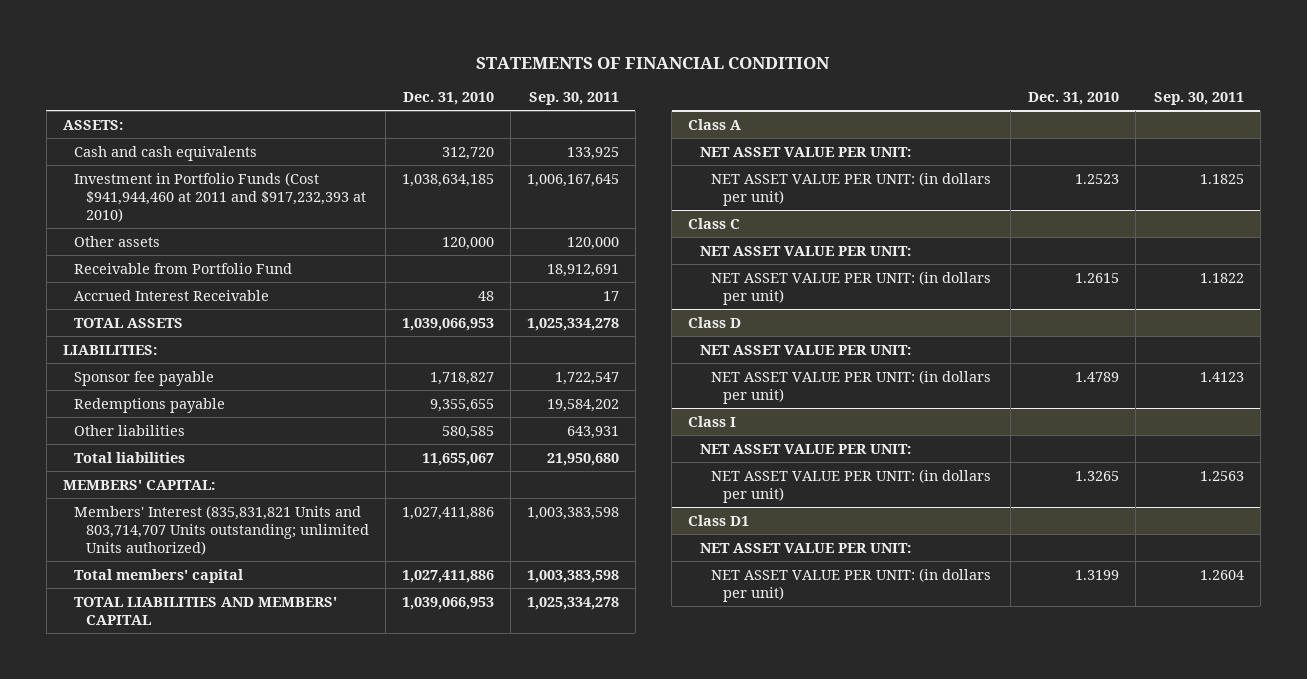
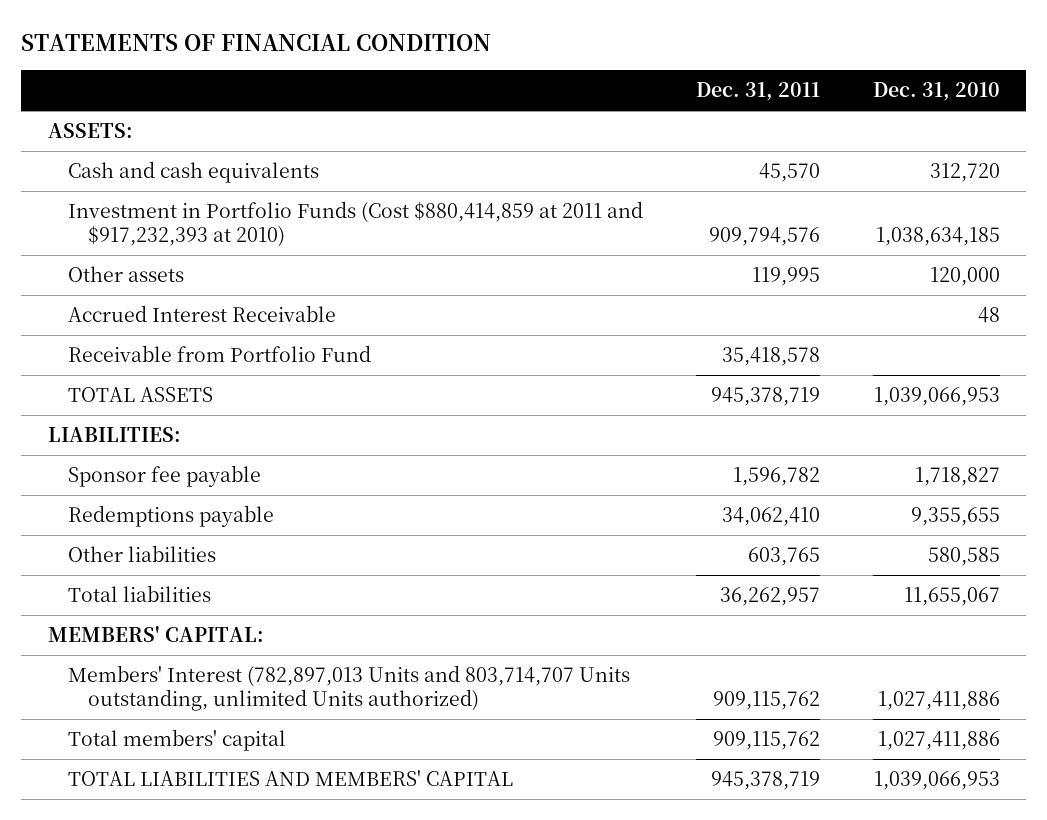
- | Dec. 31, 2010 | Sep. 30, 2011
+ | Dec. 31, 2011 | Dec. 31, 2010
- Investment in Portfolio Funds (Cost $941,944,460 at 2011 and $917,232,393 at 2010) | 1,038,634,185 | 1,006,167,645
+ Investment in Portfolio Funds (Cost $880,414,859 at 2011 and $917,232,393 at 2010) | 909,794,576 | 1,038,634,185
moved down: Receivable from Portfolio Fund | 35,418,578 |
- Members' Interest (835,831,821 Units and 803,714,707 Units outstanding; unlimited Units authorized) | 1,027,411,886 | 1,003,383,598
+ Members' Interest (782,897,013 Units and 803,714,707 Units outstanding, unlimited Units authorized) | 909,115,762 | 1,027,411,886
- Class A
- NET ASSET VALUE PER UNIT:
- NET ASSET VALUE PER UNIT: (in dollars per unit) | 1.2523 | 1.1825
- Class C
- NET ASSET VALUE PER UNIT:
- NET ASSET VALUE PER UNIT: (in dollars per unit) | 1.2615 | 1.1822
- Class D
- NET ASSET VALUE PER UNIT:
- NET ASSET VALUE PER UNIT: (in dollars per unit) | 1.4789 | 1.4123
- Class I
- NET ASSET VALUE PER UNIT:
- NET ASSET VALUE PER UNIT: (in dollars per unit) | 1.3265 | 1.2563
- Class D1
- NET ASSET VALUE PER UNIT:
- NET ASSET VALUE PER UNIT: (in dollars per unit) | 1.3199 | 1.2604

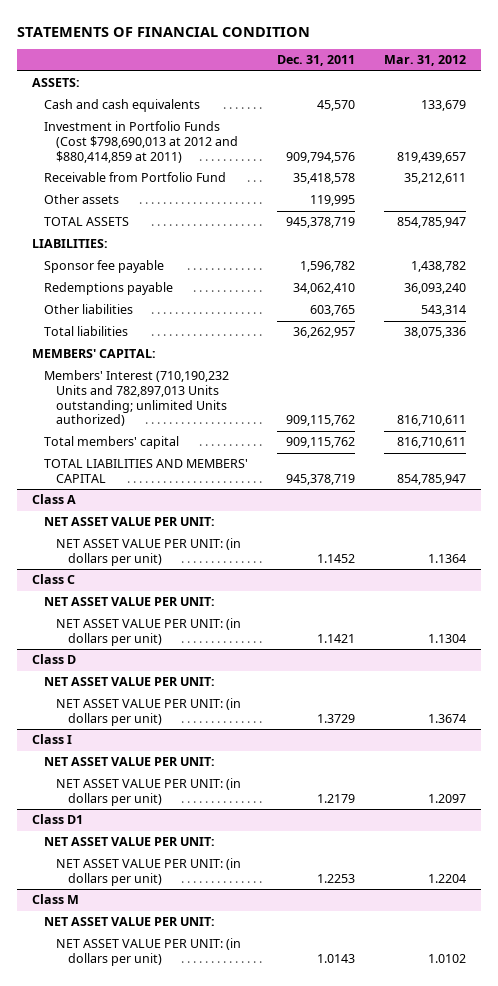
- | Dec. 31, 2011 | Dec. 31, 2010
+ | Dec. 31, 2011 | Mar. 31, 2012
- Investment in Portfolio Funds (Cost $880,414,859 at 2011 and $917,232,393 at 2010) | 909,794,576 | 1,038,634,185
- Accrued Interest Receivable | | 48
+ Investment in Portfolio Funds (Cost $798,690,013 at 2012 and $880,414,859 at 2011) | 909,794,576 | 819,439,657
moved down: Other assets | 119,995 |
- Members' Interest (782,897,013 Units and 803,714,707 Units outstanding, unlimited Units authorized) | 909,115,762 | 1,027,411,886
+ Members' Interest (710,190,232 Units and 782,897,013 Units outstanding; unlimited Units authorized) | 909,115,762 | 816,710,611
+ Class A
+ NET ASSET VALUE PER UNIT:
+ NET ASSET VALUE PER UNIT: (in dollars per unit) | 1.1452 | 1.1364
+ Class C
+ NET ASSET VALUE PER UNIT:
+ NET ASSET VALUE PER UNIT: (in dollars per unit) | 1.1421 | 1.1304
+ Class D
+ NET ASSET VALUE PER UNIT:
+ NET ASSET VALUE PER UNIT: (in dollars per unit) | 1.3729 | 1.3674
+ Class I
+ NET ASSET VALUE PER UNIT:
+ NET ASSET VALUE PER UNIT: (in dollars per unit) | 1.2179 | 1.2097
+ Class D1
+ NET ASSET VALUE PER UNIT:
+ NET ASSET VALUE PER UNIT: (in dollars per unit) | 1.2253 | 1.2204
+ Class M
+ NET ASSET VALUE PER UNIT:
+ NET ASSET VALUE PER UNIT: (in dollars per unit) | 1.0143 | 1.0102

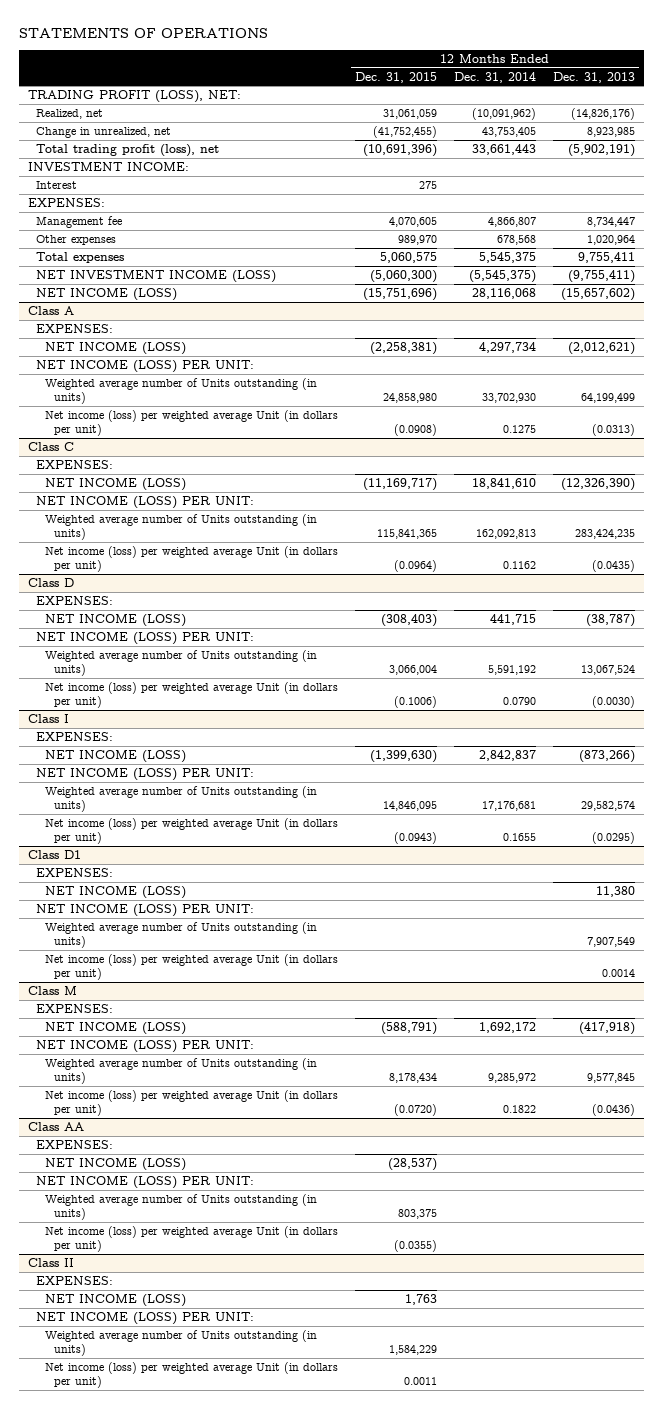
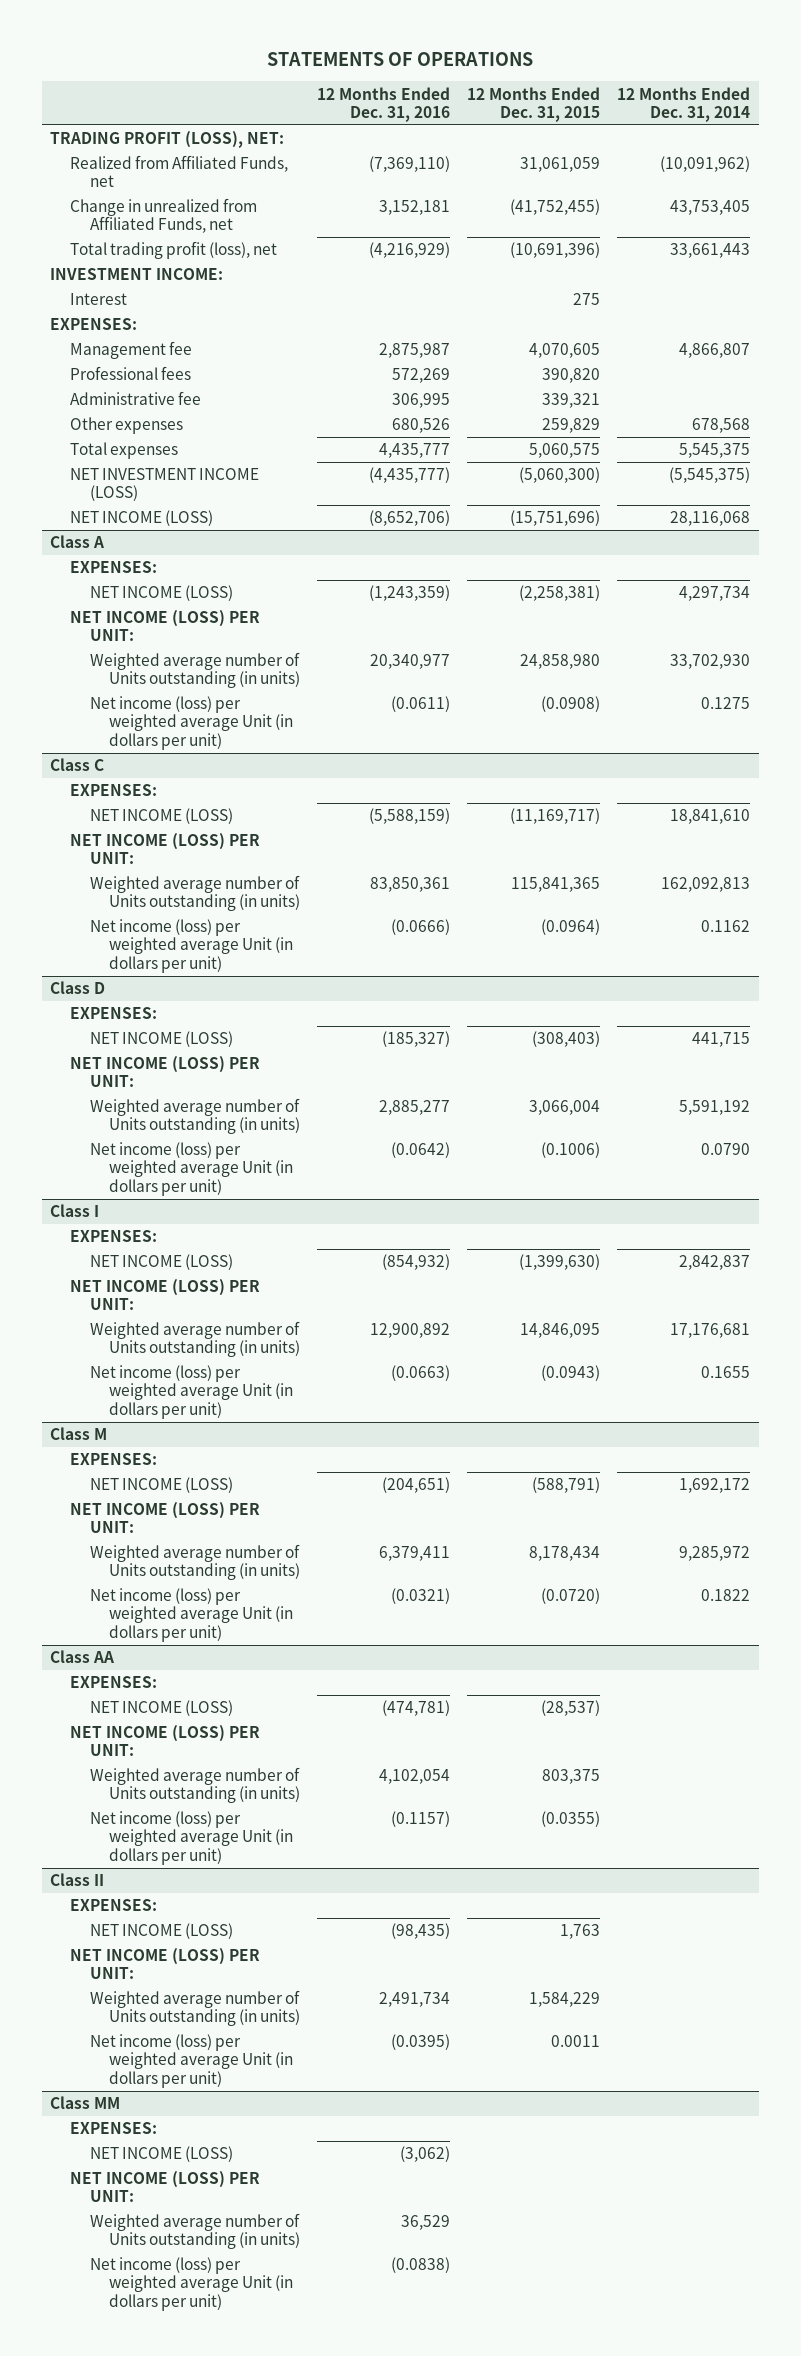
- | 12 Months Ended Dec. 31, 2015 | 12 Months Ended Dec. 31, 2014 | 12 Months Ended Dec. 31, 2013
+ | 12 Months Ended Dec. 31, 2016 | 12 Months Ended Dec. 31, 2015 | 12 Months Ended Dec. 31, 2014
- Realized, net | 31,061,059 | (10,091,962) | (14,826,176)
- Change in unrealized, net | (41,752,455) | 43,753,405 | 8,923,985
+ Realized from Affiliated Funds, net | (7,369,110) | 31,061,059 | (10,091,962)
+ Change in unrealized from Affiliated Funds, net | 3,152,181 | (41,752,455) | 43,753,405
- Other expenses | 989,970 | 678,568 | 1,020,964
+ Professional fees | 572,269 | 390,820 |
+ Administrative fee | 306,995 | 339,321 |
+ Other expenses | 680,526 | 259,829 | 678,568
- Class D1
- EXPENSES:
- NET INCOME (LOSS) | | | 11,380
- NET INCOME (LOSS) PER UNIT:
- Weighted average number of Units outstanding (in units) | | | 7,907,549
- Net income (loss) per weighted average Unit (in dollars per unit) | | | 0.0014
+ Class MM
+ EXPENSES:
+ NET INCOME (LOSS) | (3,062) | |
+ NET INCOME (LOSS) PER UNIT:
+ Weighted average number of Units outstanding (in units) | 36,529 | |
+ Net income (loss) per weighted average Unit (in dollars per unit) | (0.0838) | |

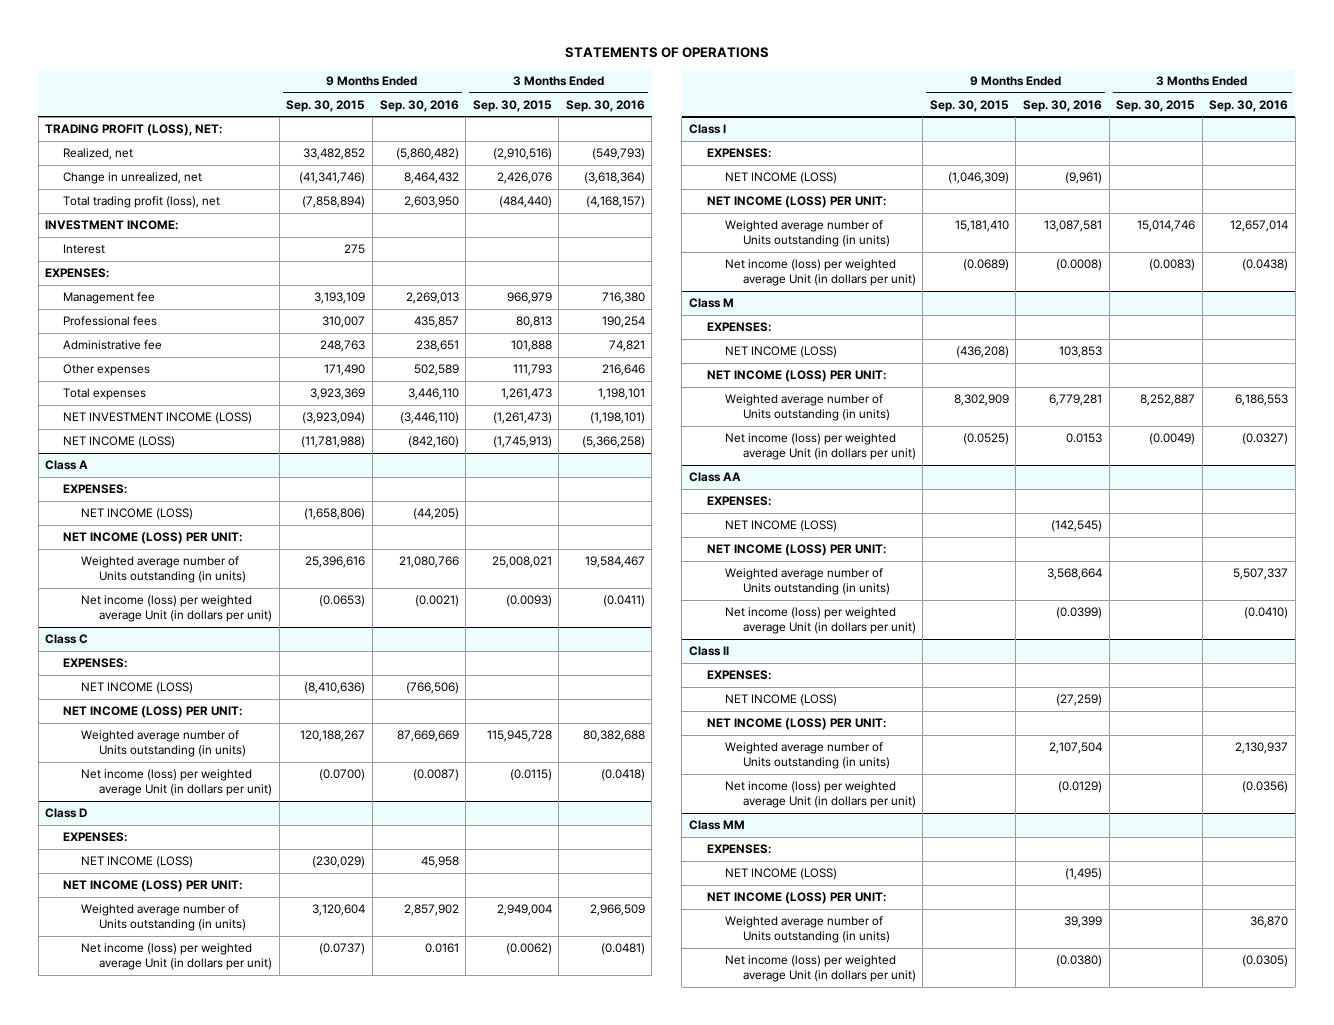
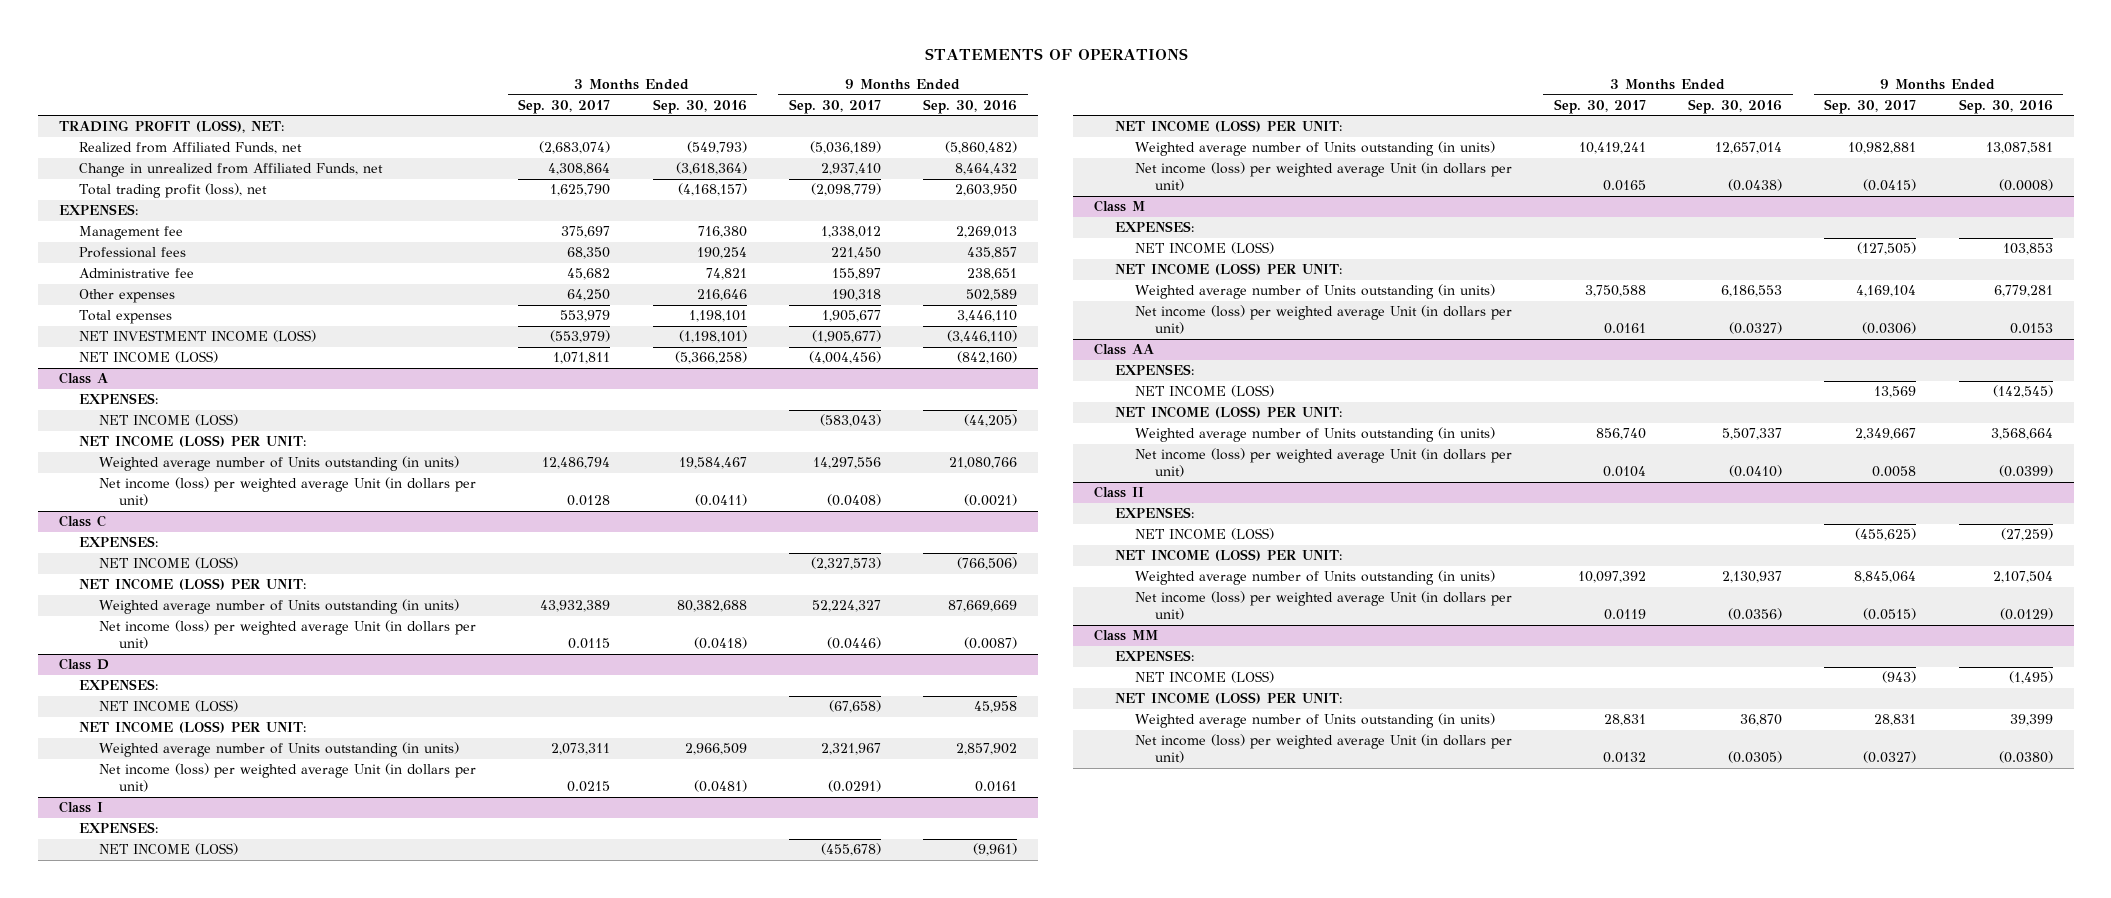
- | 9 Months Ended Sep. 30, 2015 | 9 Months Ended Sep. 30, 2016 | 3 Months Ended Sep. 30, 2015 | 3 Months Ended Sep. 30, 2016
+ | 3 Months Ended Sep. 30, 2017 | 3 Months Ended Sep. 30, 2016 | 9 Months Ended Sep. 30, 2017 | 9 Months Ended Sep. 30, 2016
- Realized, net | 33,482,852 | (5,860,482) | (2,910,516) | (549,793)
- Change in unrealized, net | (41,341,746) | 8,464,432 | 2,426,076 | (3,618,364)
+ Realized from Affiliated Funds, net | (2,683,074) | (549,793) | (5,036,189) | (5,860,482)
+ Change in unrealized from Affiliated Funds, net | 4,308,864 | (3,618,364) | 2,937,410 | 8,464,432
- INVESTMENT INCOME:
- Interest | 275 | | |

